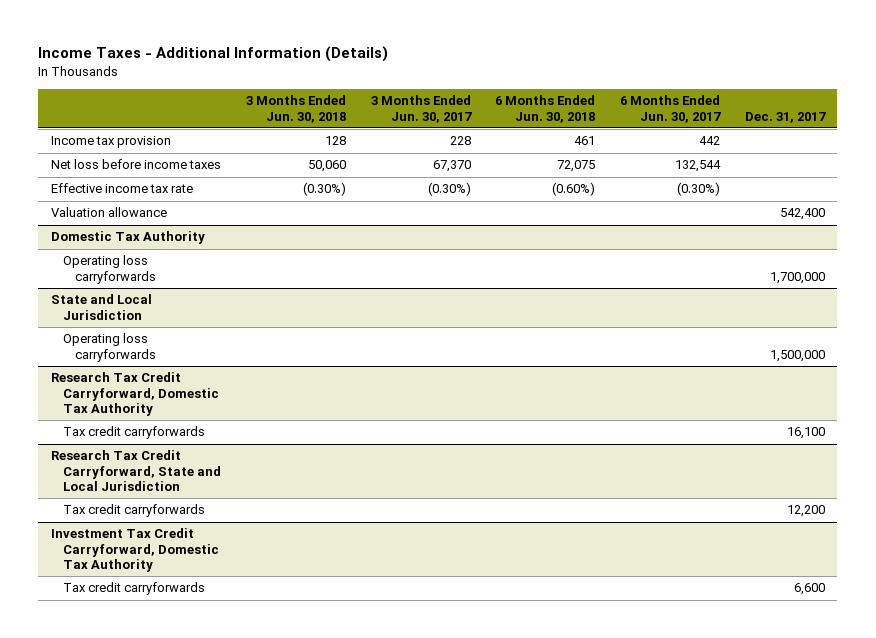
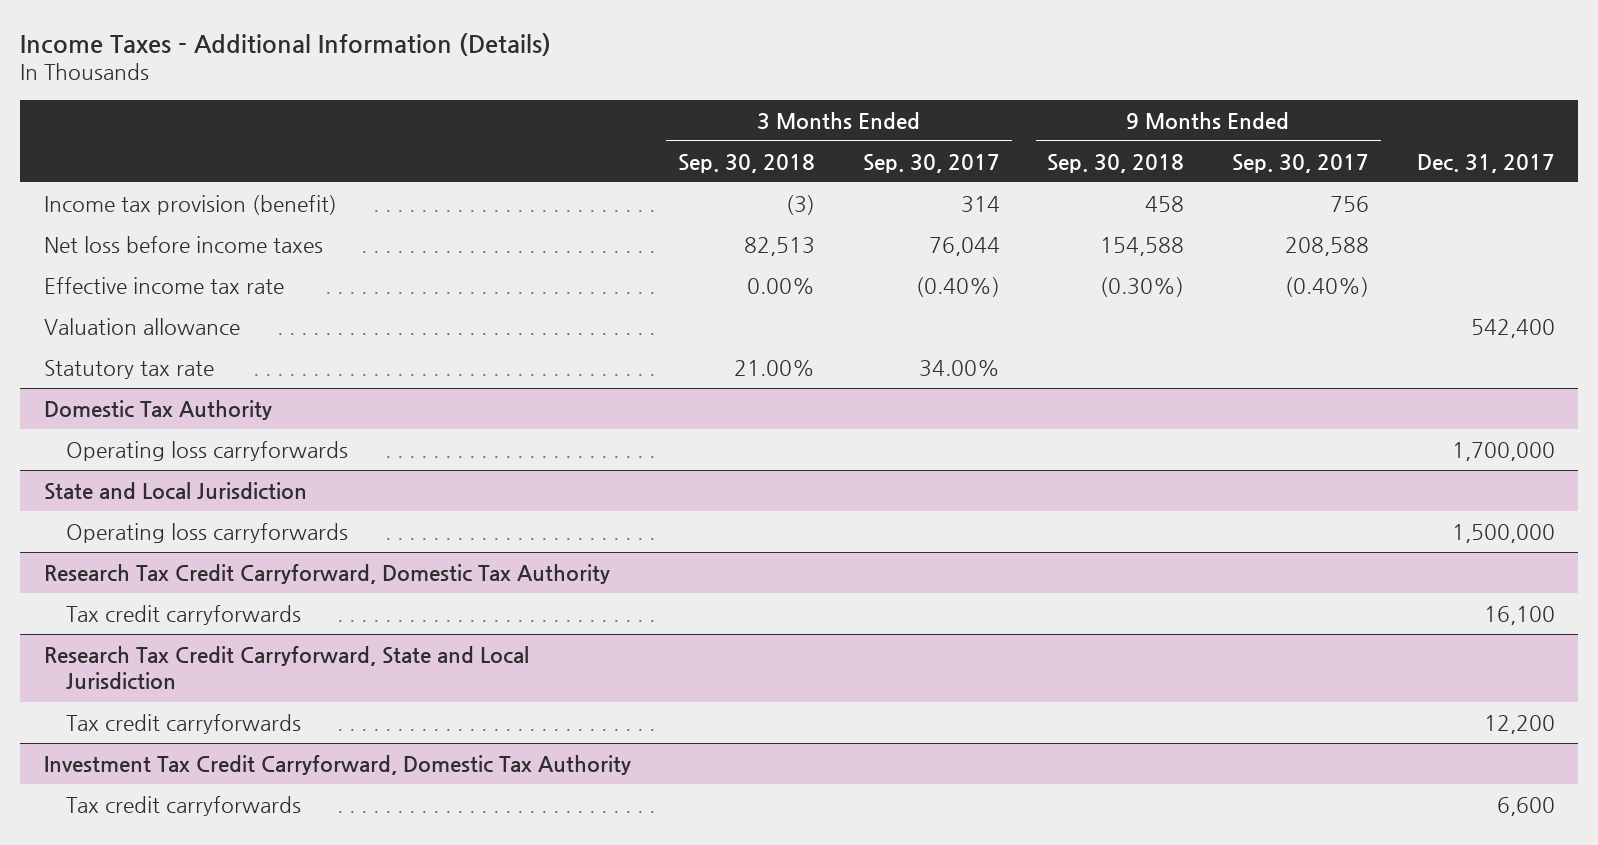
- | 3 Months Ended Jun. 30, 2018 | 3 Months Ended Jun. 30, 2017 | 6 Months Ended Jun. 30, 2018 | 6 Months Ended Jun. 30, 2017 | Dec. 31, 2017
+ | 3 Months Ended Sep. 30, 2018 | 3 Months Ended Sep. 30, 2017 | 9 Months Ended Sep. 30, 2018 | 9 Months Ended Sep. 30, 2017 | Dec. 31, 2017
- Income tax provision | 128 | 228 | 461 | 442 |
+ Income tax provision (benefit) | (3) | 314 | 458 | 756 |
+ Statutory tax rate | 21.00% | 34.00% | | |

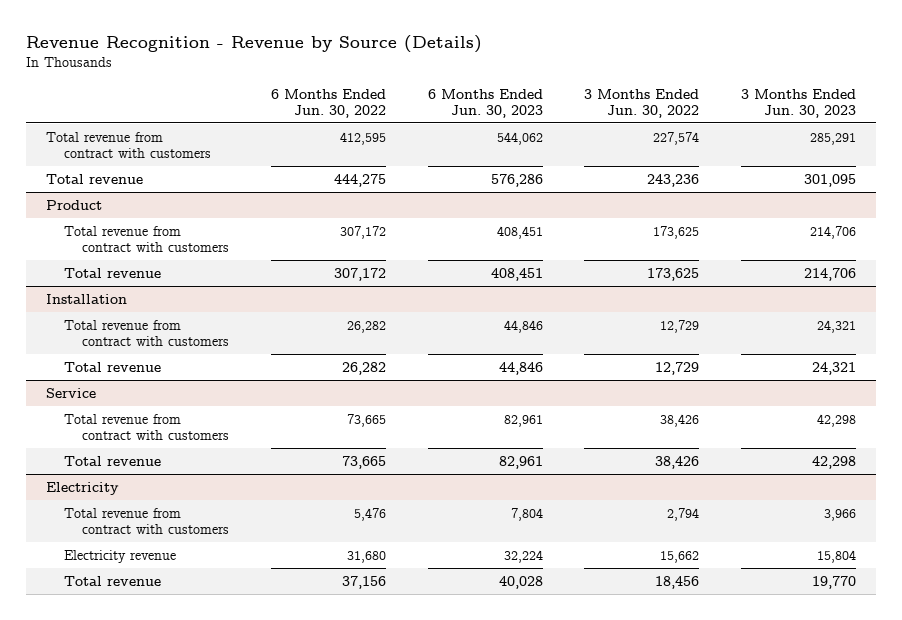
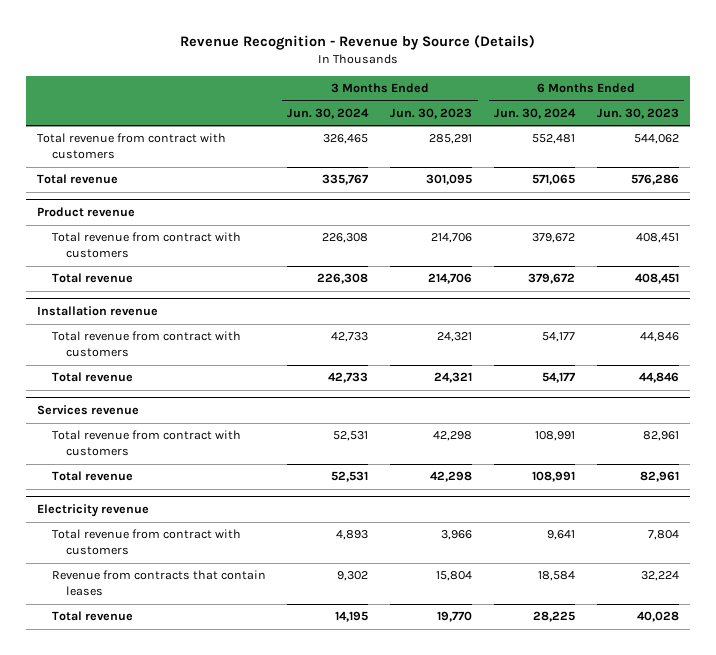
- | 6 Months Ended Jun. 30, 2022 | 6 Months Ended Jun. 30, 2023 | 3 Months Ended Jun. 30, 2022 | 3 Months Ended Jun. 30, 2023
+ | 3 Months Ended Jun. 30, 2024 | 3 Months Ended Jun. 30, 2023 | 6 Months Ended Jun. 30, 2024 | 6 Months Ended Jun. 30, 2023
- Product
+ Product revenue
- Installation
+ Installation revenue
- Service
+ Services revenue
- Electricity
+ Electricity revenue
- Electricity revenue | 31,680 | 32,224 | 15,662 | 15,804
+ Revenue from contracts that contain leases | 9,302 | 15,804 | 18,584 | 32,224

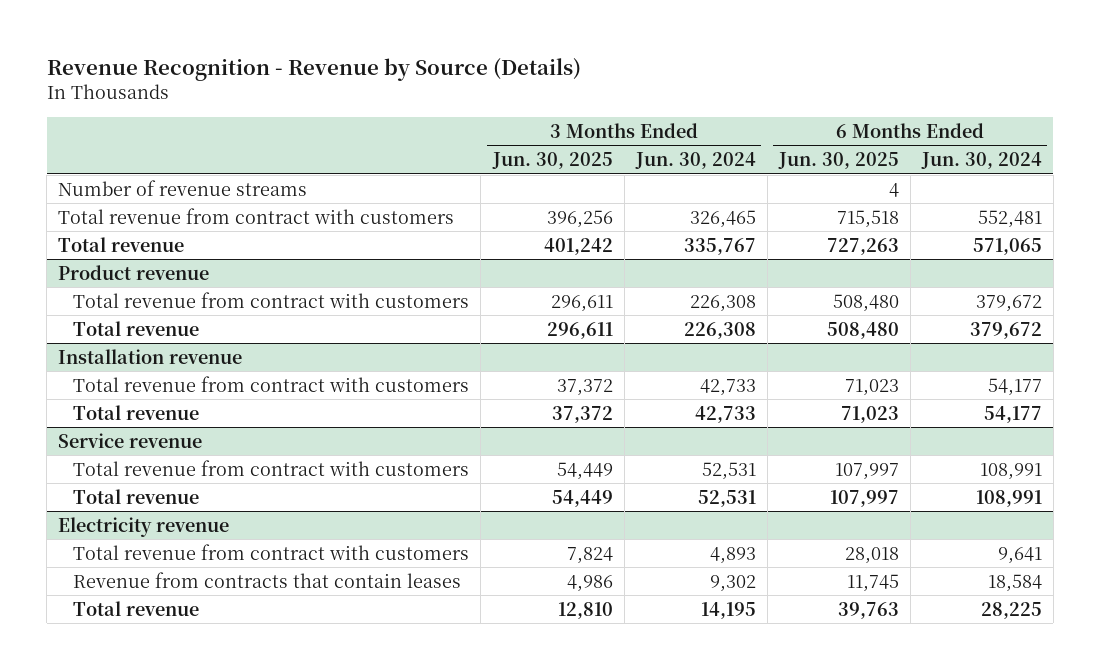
- | 3 Months Ended Jun. 30, 2024 | 3 Months Ended Jun. 30, 2023 | 6 Months Ended Jun. 30, 2024 | 6 Months Ended Jun. 30, 2023
+ | 3 Months Ended Jun. 30, 2025 | 3 Months Ended Jun. 30, 2024 | 6 Months Ended Jun. 30, 2025 | 6 Months Ended Jun. 30, 2024
+ Number of revenue streams | | | 4 |
- Services revenue
+ Service revenue

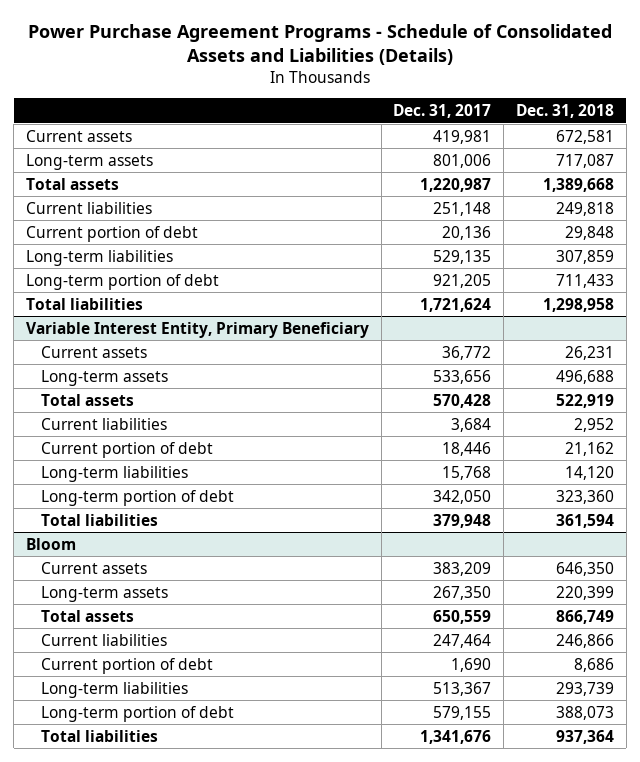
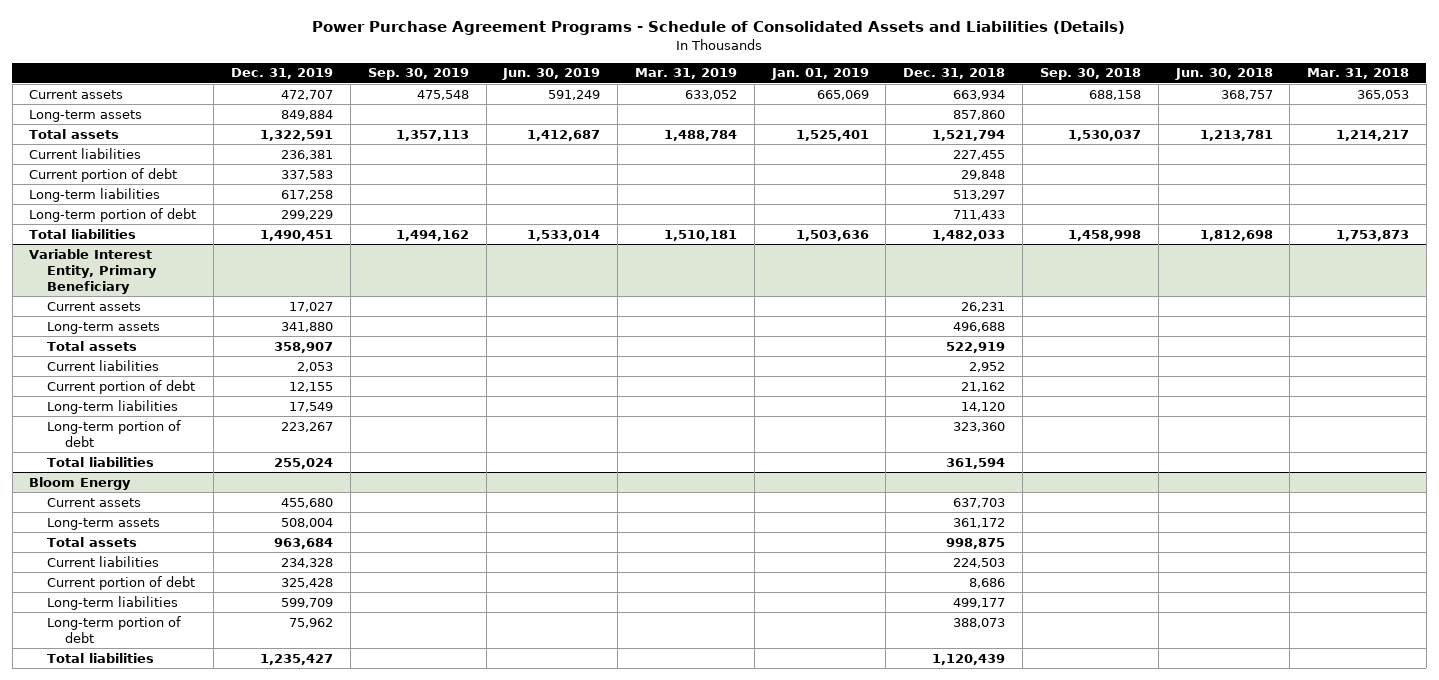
- | Dec. 31, 2017 | Dec. 31, 2018
+ | Dec. 31, 2019 | Sep. 30, 2019 | Jun. 30, 2019 | Mar. 31, 2019 | Jan. 01, 2019 | Dec. 31, 2018 | Sep. 30, 2018 | Jun. 30, 2018 | Mar. 31, 2018
- Current assets | 419,981 | 672,581
- Long-term assets | 801,006 | 717,087
- Total assets | 1,220,987 | 1,389,668
- Current liabilities | 251,148 | 249,818
+ Current assets | 472,707 | 475,548 | 591,249 | 633,052 | 665,069 | 663,934 | 688,158 | 368,757 | 365,053
+ Long-term assets | 849,884 | | | | | 857,860 | | |
+ Total assets | 1,322,591 | 1,357,113 | 1,412,687 | 1,488,784 | 1,525,401 | 1,521,794 | 1,530,037 | 1,213,781 | 1,214,217
+ Current liabilities | 236,381 | | | | | 227,455 | | |
- Long-term liabilities | 529,135 | 307,859
+ Long-term liabilities | 617,258 | | | | | 513,297 | | |
- Total liabilities | 1,721,624 | 1,298,958
+ Total liabilities | 1,490,451 | 1,494,162 | 1,533,014 | 1,510,181 | 1,503,636 | 1,482,033 | 1,458,998 | 1,812,698 | 1,753,873
- Bloom
- Current assets | 383,209 | 646,350
- Long-term assets | 267,350 | 220,399
- Total assets | 650,559 | 866,749
- Current liabilities | 247,464 | 246,866
+ Bloom Energy
+ Current assets | 455,680 | | | | | 637,703 | | |
+ Long-term assets | 508,004 | | | | | 361,172 | | |
+ Total assets | 963,684 | | | | | 998,875 | | |
+ Current liabilities | 234,328 | | | | | 224,503 | | |
- Long-term liabilities | 513,367 | 293,739
+ Long-term liabilities | 599,709 | | | | | 499,177 | | |
- Total liabilities | 1,341,676 | 937,364
+ Total liabilities | 1,235,427 | | | | | 1,120,439 | | |

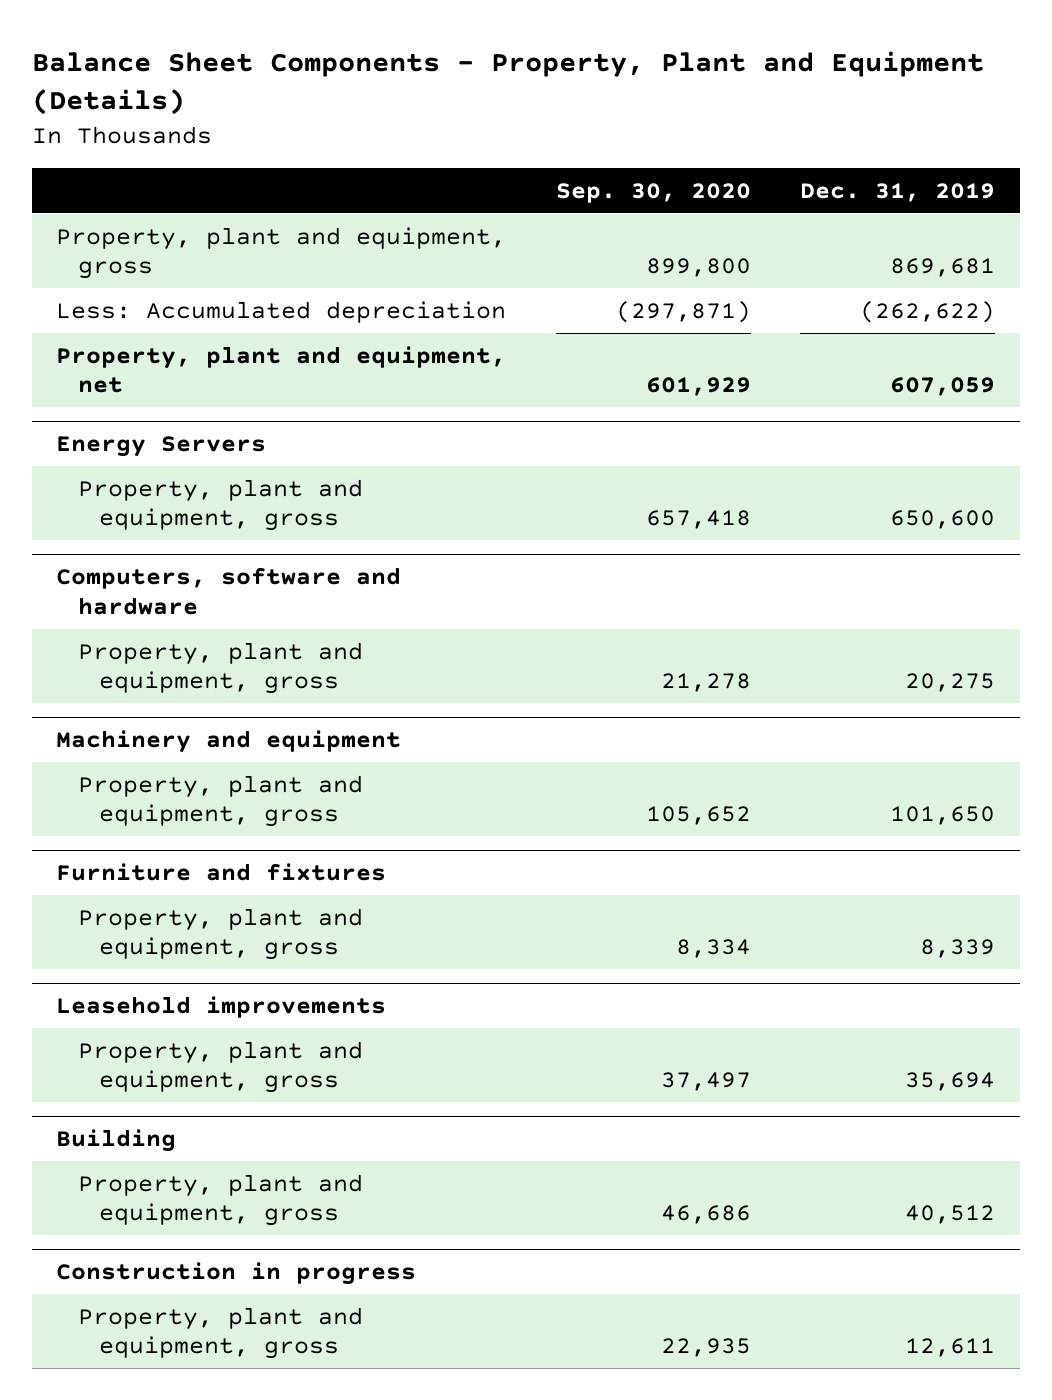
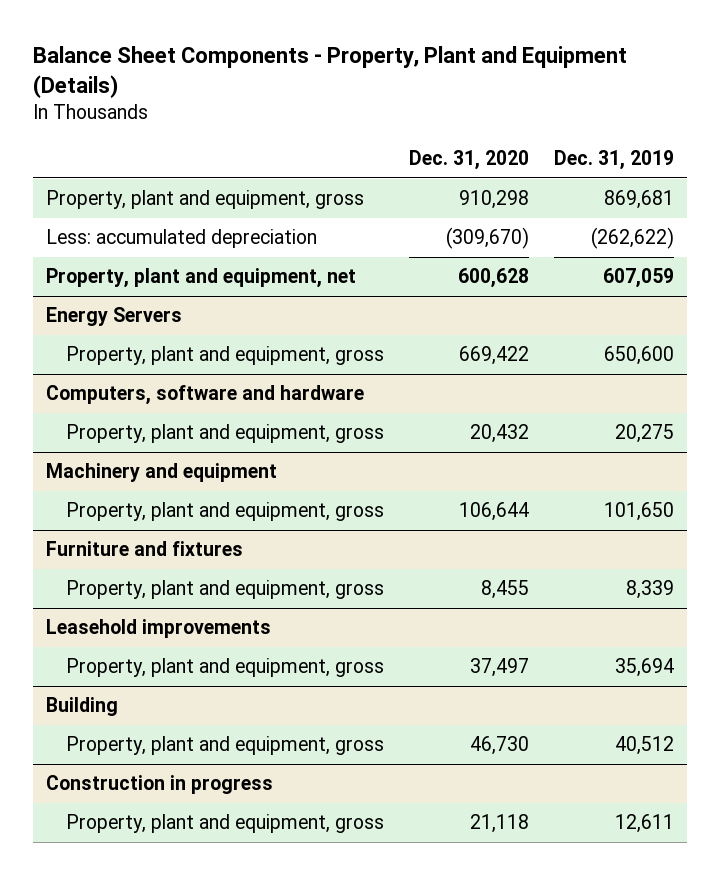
- | Sep. 30, 2020 | Dec. 31, 2019
+ | Dec. 31, 2020 | Dec. 31, 2019
- Less: Accumulated depreciation | (297,871) | (262,622)
+ Less: accumulated depreciation | (309,670) | (262,622)

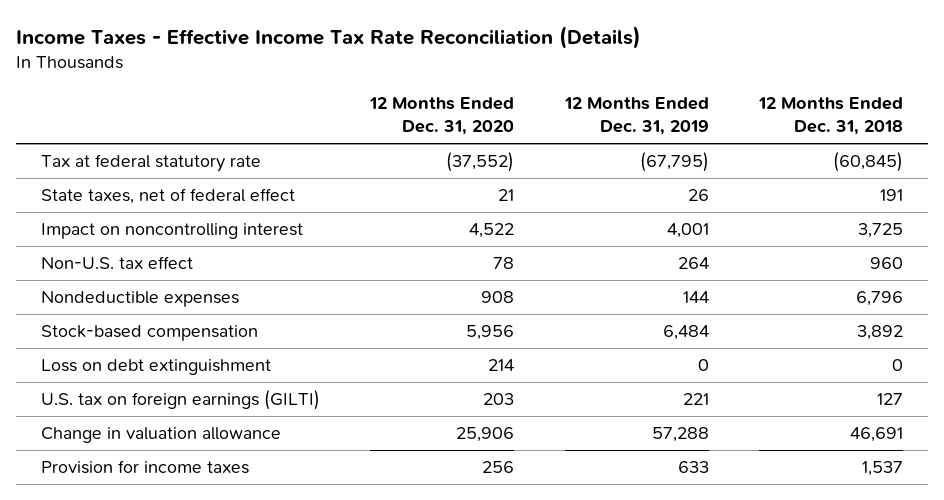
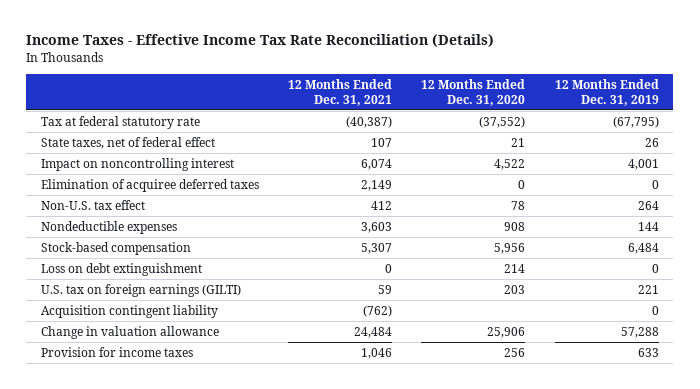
- | 12 Months Ended Dec. 31, 2020 | 12 Months Ended Dec. 31, 2019 | 12 Months Ended Dec. 31, 2018
+ | 12 Months Ended Dec. 31, 2021 | 12 Months Ended Dec. 31, 2020 | 12 Months Ended Dec. 31, 2019
+ Elimination of acquiree deferred taxes | 2,149 | 0 | 0
+ Acquisition contingent liability | (762) | | 0

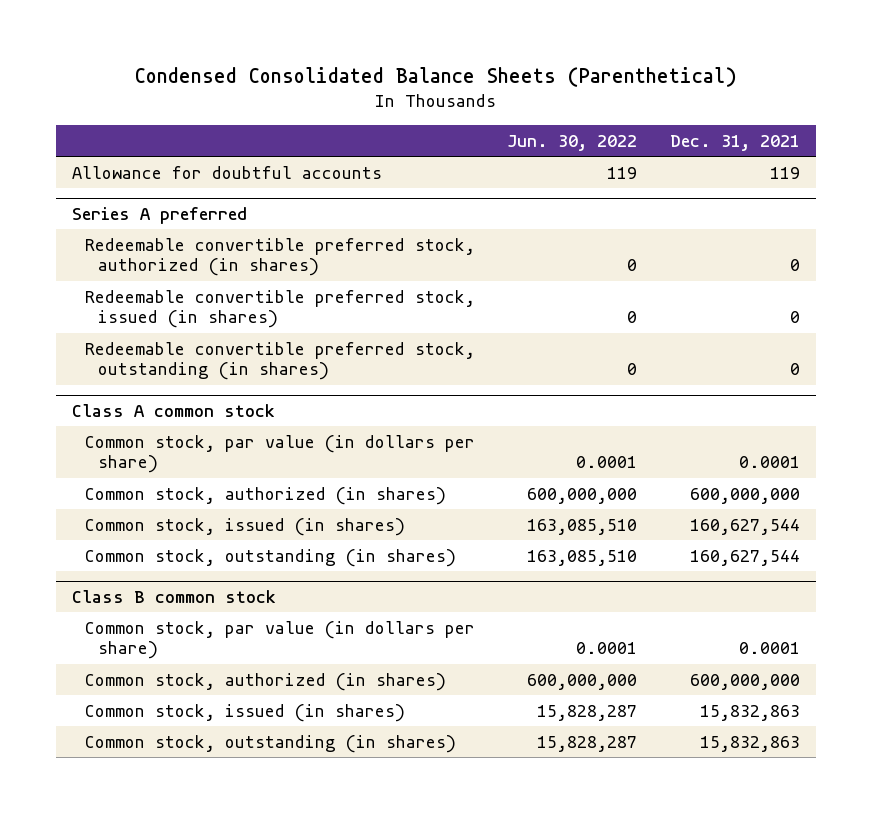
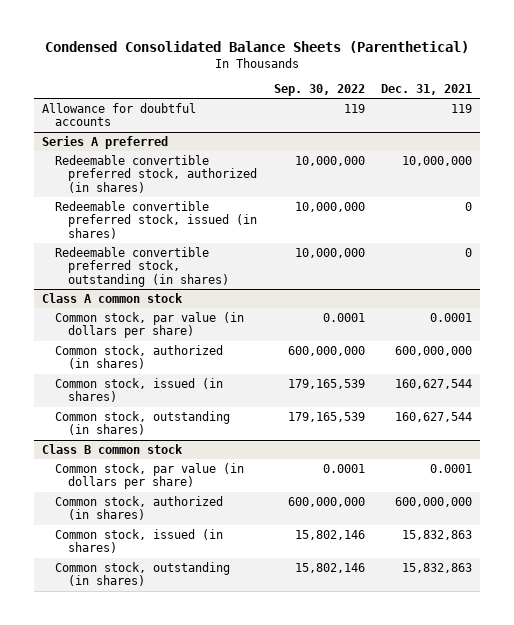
- | Jun. 30, 2022 | Dec. 31, 2021
+ | Sep. 30, 2022 | Dec. 31, 2021
@ Series A preferred
- Redeemable convertible preferred stock, authorized (in shares) | 0 | 0
+ Redeemable convertible preferred stock, authorized (in shares) | 10,000,000 | 10,000,000

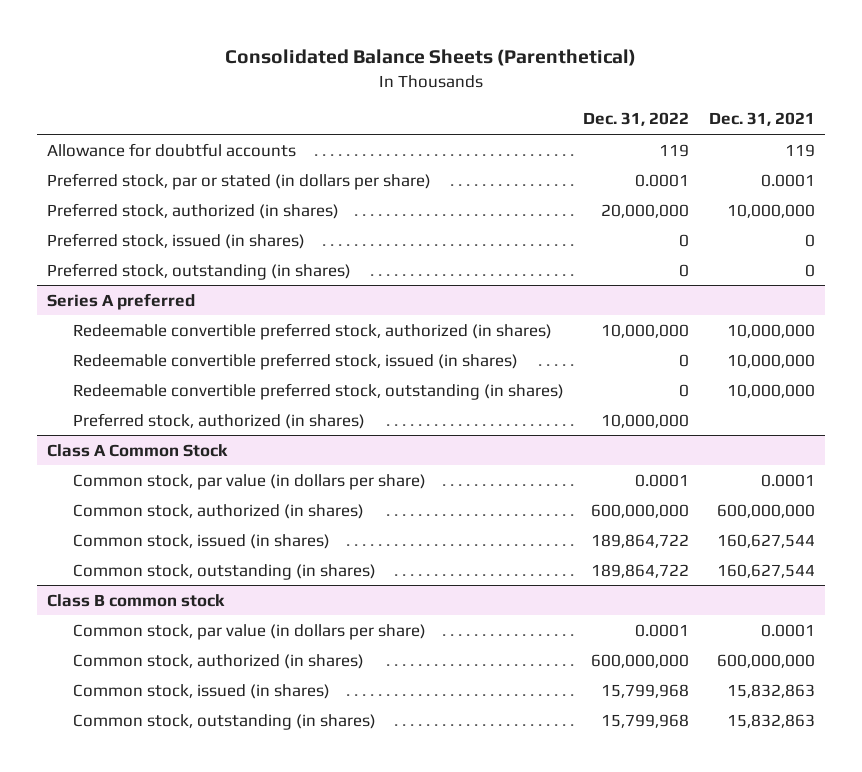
- Condensed Consolidated Balance Sheets (Parenthetical)
+ Consolidated Balance Sheets (Parenthetical)
- | Sep. 30, 2022 | Dec. 31, 2021
+ | Dec. 31, 2022 | Dec. 31, 2021
+ Preferred stock, par or stated (in dollars per share) | 0.0001 | 0.0001
+ Preferred stock, authorized (in shares) | 20,000,000 | 10,000,000
+ Preferred stock, issued (in shares) | 0 | 0
+ Preferred stock, outstanding (in shares) | 0 | 0
@ Series A preferred
- Redeemable convertible preferred stock, issued (in shares) | 10,000,000 | 0
- Redeemable convertible preferred stock, outstanding (in shares) | 10,000,000 | 0
- Class A common stock
@ Series A preferred
+ Redeemable convertible preferred stock, issued (in shares) | 0 | 10,000,000
+ Redeemable convertible preferred stock, outstanding (in shares) | 0 | 10,000,000
+ Preferred stock, authorized (in shares) | 10,000,000 |
+ Class A Common Stock

